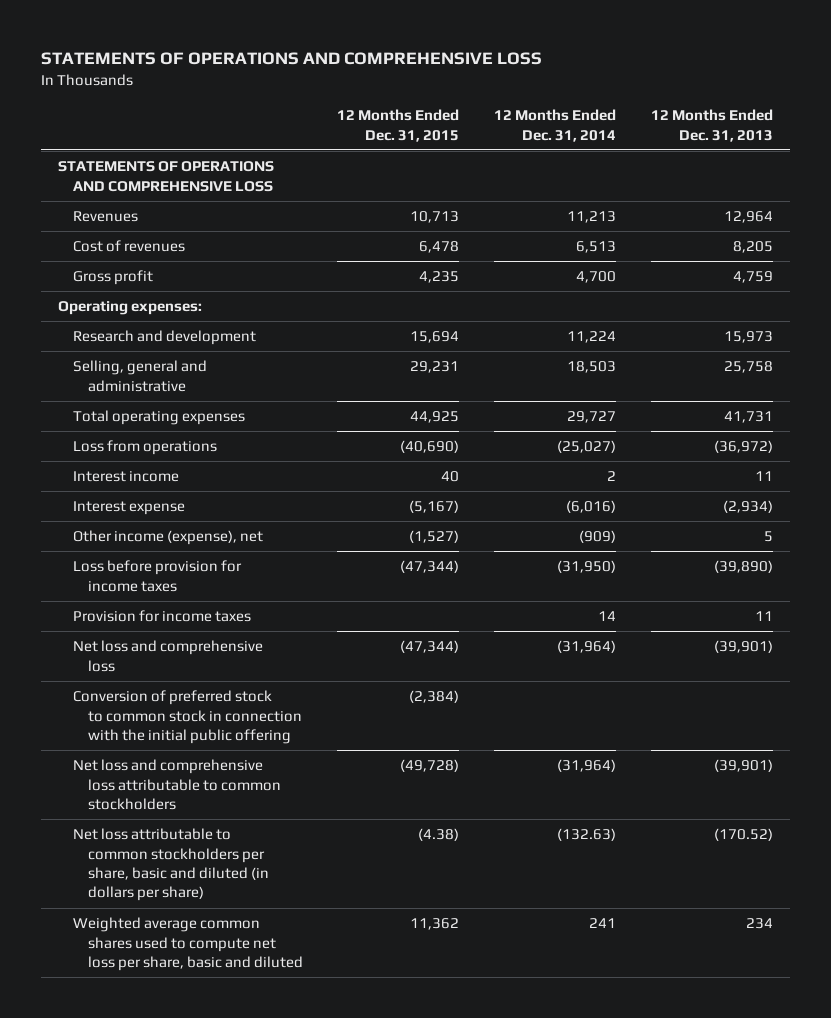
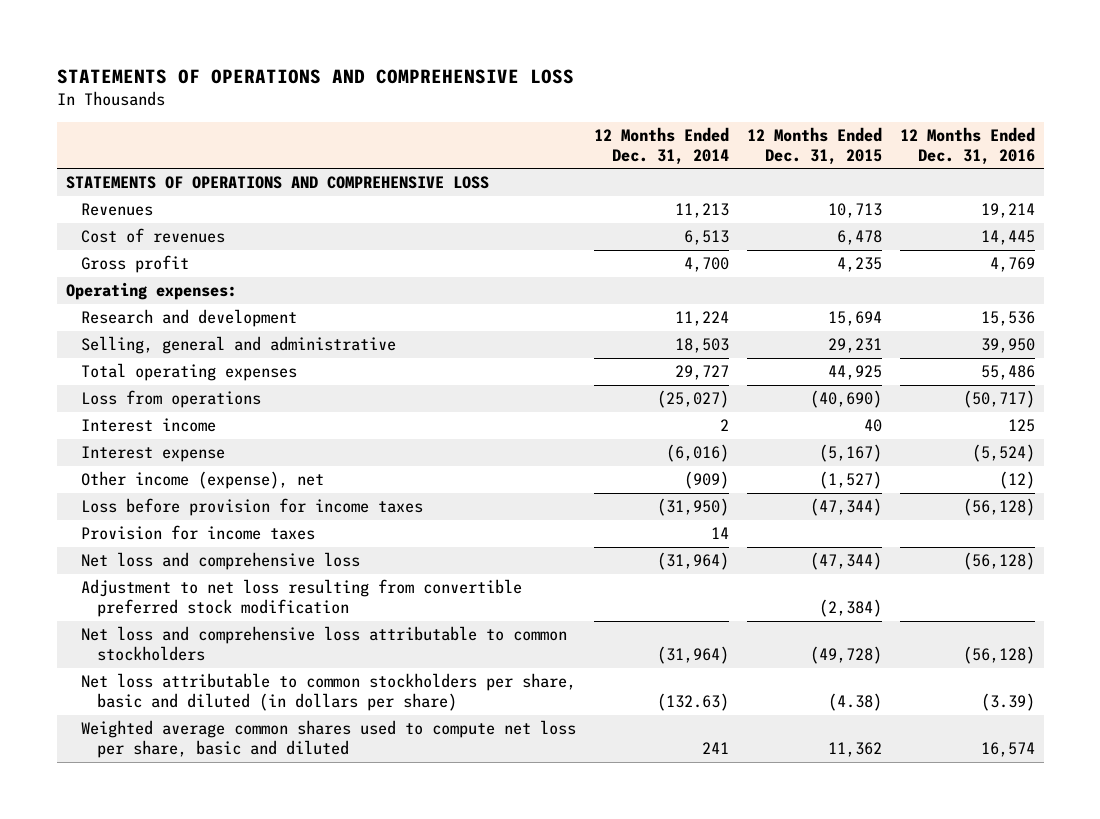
- | 12 Months Ended Dec. 31, 2015 | 12 Months Ended Dec. 31, 2014 | 12 Months Ended Dec. 31, 2013
+ | 12 Months Ended Dec. 31, 2014 | 12 Months Ended Dec. 31, 2015 | 12 Months Ended Dec. 31, 2016
- Conversion of preferred stock to common stock in connection with the initial public offering | (2,384) | |
+ Adjustment to net loss resulting from convertible preferred stock modification | | (2,384) |

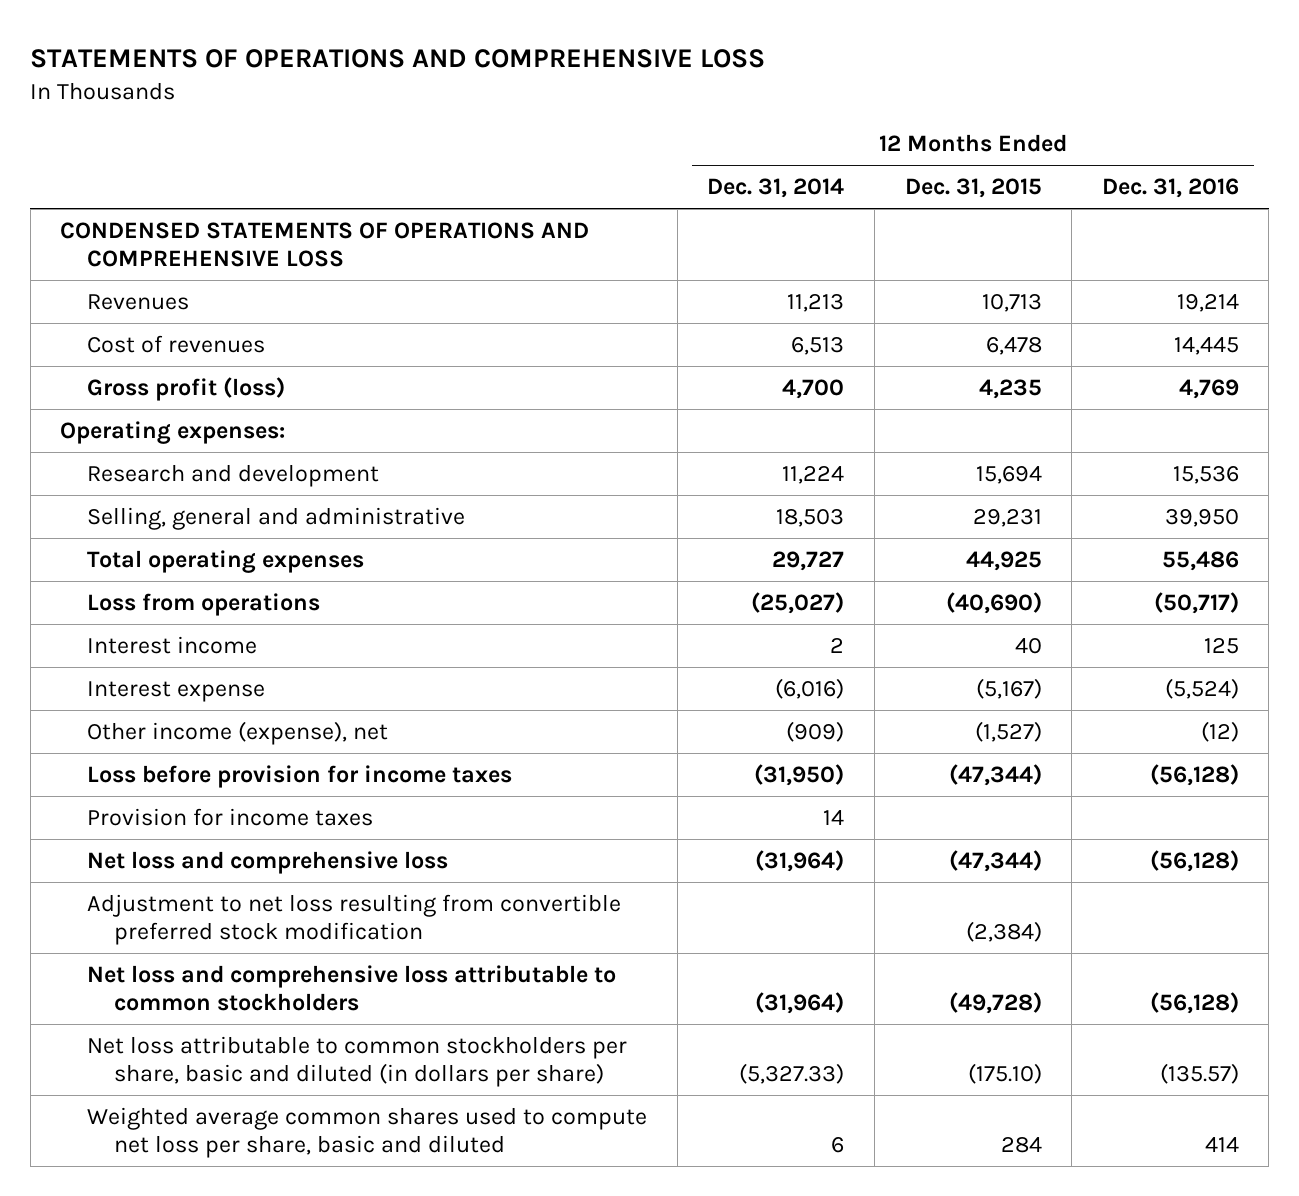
- STATEMENTS OF OPERATIONS AND COMPREHENSIVE LOSS
+ CONDENSED STATEMENTS OF OPERATIONS AND COMPREHENSIVE LOSS
- Gross profit | 4,700 | 4,235 | 4,769
+ Gross profit (loss) | 4,700 | 4,235 | 4,769
- Net loss attributable to common stockholders per share, basic and diluted (in dollars per share) | (132.63) | (4.38) | (3.39)
- Weighted average common shares used to compute net loss per share, basic and diluted | 241 | 11,362 | 16,574
+ Net loss attributable to common stockholders per share, basic and diluted (in dollars per share) | (5,327.33) | (175.10) | (135.57)
+ Weighted average common shares used to compute net loss per share, basic and diluted | 6 | 284 | 414

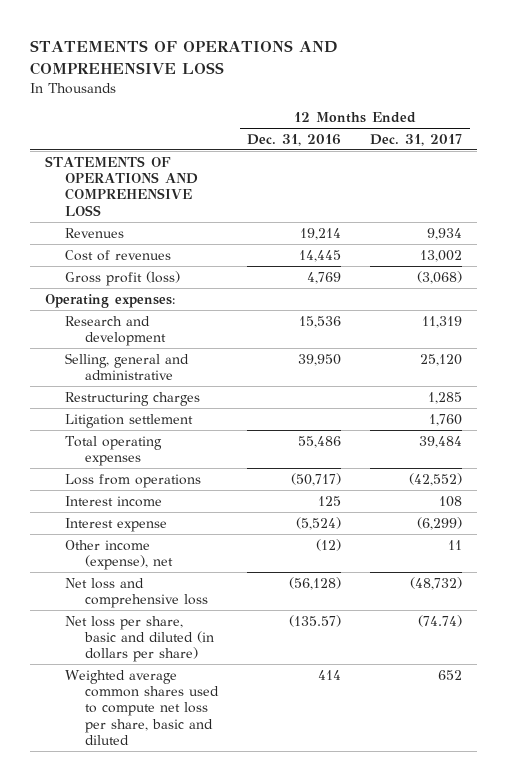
- | 12 Months Ended Dec. 31, 2014 | 12 Months Ended Dec. 31, 2015 | 12 Months Ended Dec. 31, 2016
+ | 12 Months Ended Dec. 31, 2016 | 12 Months Ended Dec. 31, 2017
- CONDENSED STATEMENTS OF OPERATIONS AND COMPREHENSIVE LOSS
+ STATEMENTS OF OPERATIONS AND COMPREHENSIVE LOSS
+ Restructuring charges | | 1,285
+ Litigation settlement | | 1,760
- Loss before provision for income taxes | (31,950) | (47,344) | (56,128)
- Provision for income taxes | 14 | |
- Adjustment to net loss resulting from convertible preferred stock modification | | (2,384) |
- Net loss and comprehensive loss attributable to common stockholders | (31,964) | (49,728) | (56,128)
- Net loss attributable to common stockholders per share, basic and diluted (in dollars per share) | (5,327.33) | (175.10) | (135.57)
+ Net loss per share, basic and diluted (in dollars per share) | (135.57) | (74.74)

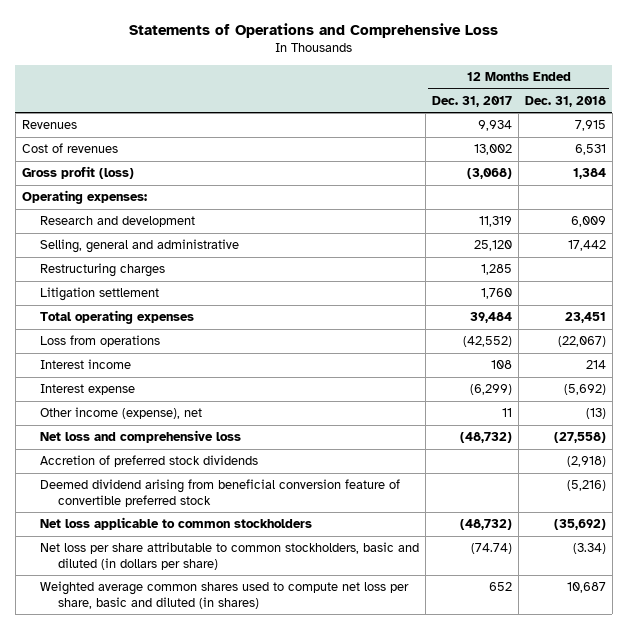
- STATEMENTS OF OPERATIONS AND COMPREHENSIVE LOSS
+ Statements of Operations and Comprehensive Loss
- | 12 Months Ended Dec. 31, 2016 | 12 Months Ended Dec. 31, 2017
+ | 12 Months Ended Dec. 31, 2017 | 12 Months Ended Dec. 31, 2018
- STATEMENTS OF OPERATIONS AND COMPREHENSIVE LOSS
- Net loss per share, basic and diluted (in dollars per share) | (135.57) | (74.74)
- Weighted average common shares used to compute net loss per share, basic and diluted | 414 | 652
+ Accretion of preferred stock dividends | | (2,918)
+ Deemed dividend arising from beneficial conversion feature of convertible preferred stock | | (5,216)
+ Net loss applicable to common stockholders | (48,732) | (35,692)
+ Net loss per share attributable to common stockholders, basic and diluted (in dollars per share) | (74.74) | (3.34)
+ Weighted average common shares used to compute net loss per share, basic and diluted (in shares) | 652 | 10,687

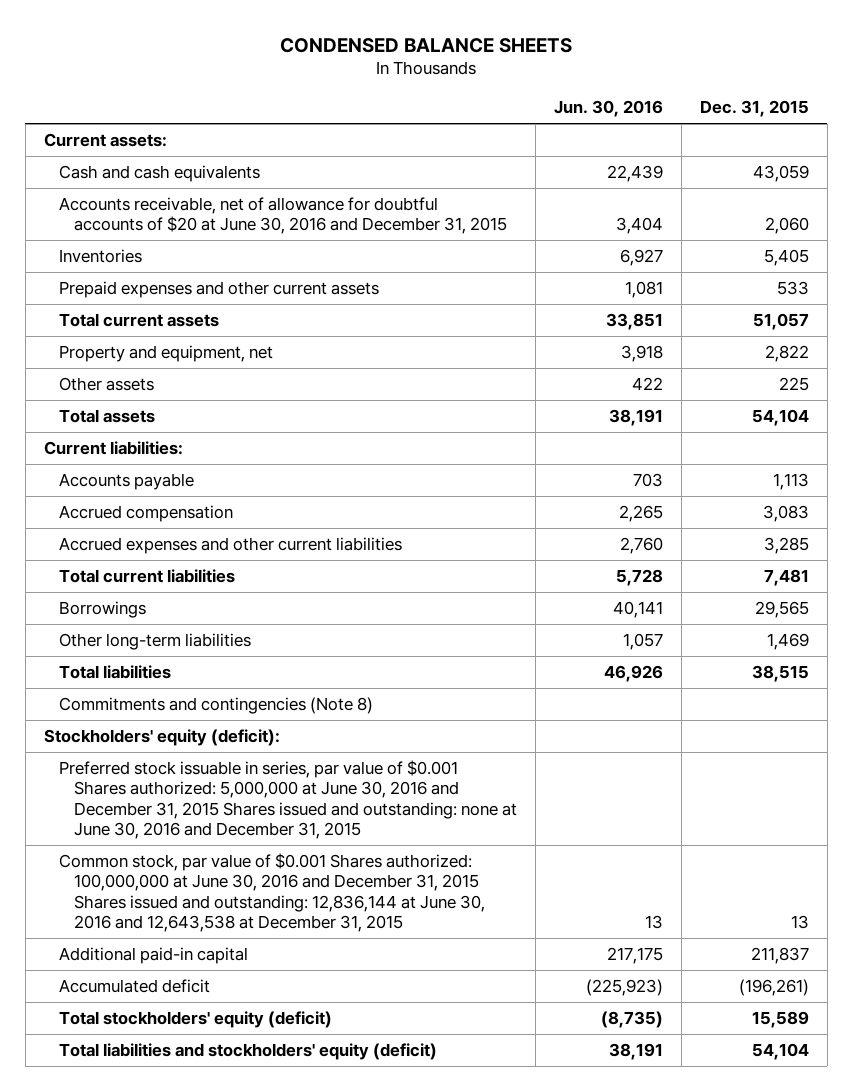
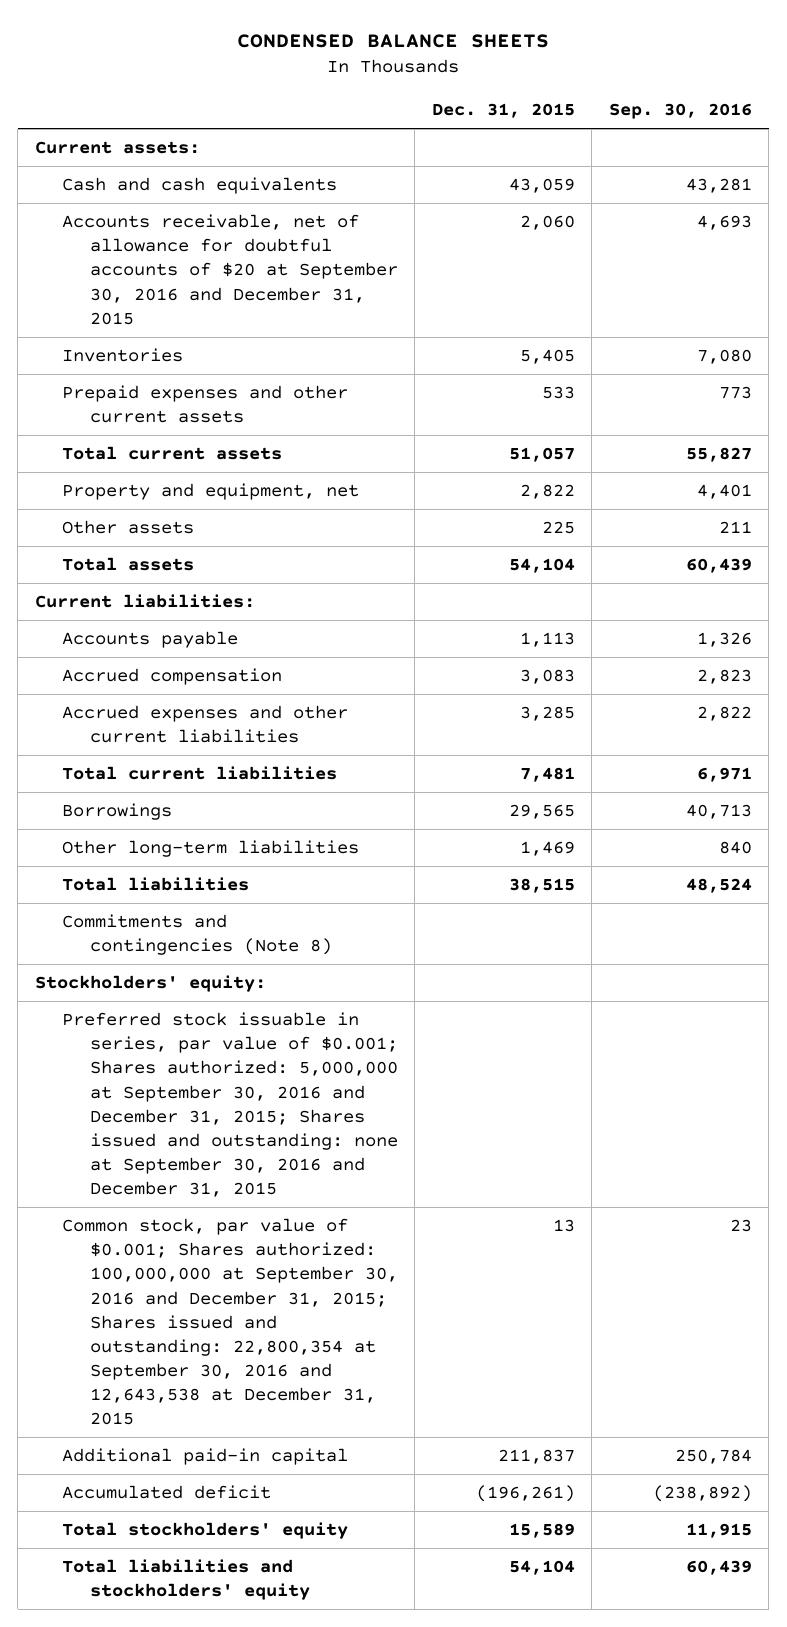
- | Jun. 30, 2016 | Dec. 31, 2015
+ | Dec. 31, 2015 | Sep. 30, 2016
- Accounts receivable, net of allowance for doubtful accounts of $20 at June 30, 2016 and December 31, 2015 | 3,404 | 2,060
+ Accounts receivable, net of allowance for doubtful accounts of $20 at September 30, 2016 and December 31, 2015 | 2,060 | 4,693
- Stockholders' equity (deficit):
- Preferred stock issuable in series, par value of $0.001 Shares authorized: 5,000,000 at June 30, 2016 and December 31, 2015 Shares issued and outstanding: none at June 30, 2016 and December 31, 2015
- Common stock, par value of $0.001 Shares authorized: 100,000,000 at June 30, 2016 and December 31, 2015 Shares issued and outstanding: 12,836,144 at June 30, 2016 and 12,643,538 at December 31, 2015 | 13 | 13
+ Stockholders' equity:
+ Preferred stock issuable in series, par value of $0.001; Shares authorized: 5,000,000 at September 30, 2016 and December 31, 2015; Shares issued and outstanding: none at September 30, 2016 and December 31, 2015
+ Common stock, par value of $0.001; Shares authorized: 100,000,000 at September 30, 2016 and December 31, 2015; Shares issued and outstanding: 22,800,354 at September 30, 2016 and 12,643,538 at December 31, 2015 | 13 | 23
- Total stockholders' equity (deficit) | (8,735) | 15,589
- Total liabilities and stockholders' equity (deficit) | 38,191 | 54,104
+ Total stockholders' equity | 15,589 | 11,915
+ Total liabilities and stockholders' equity | 54,104 | 60,439

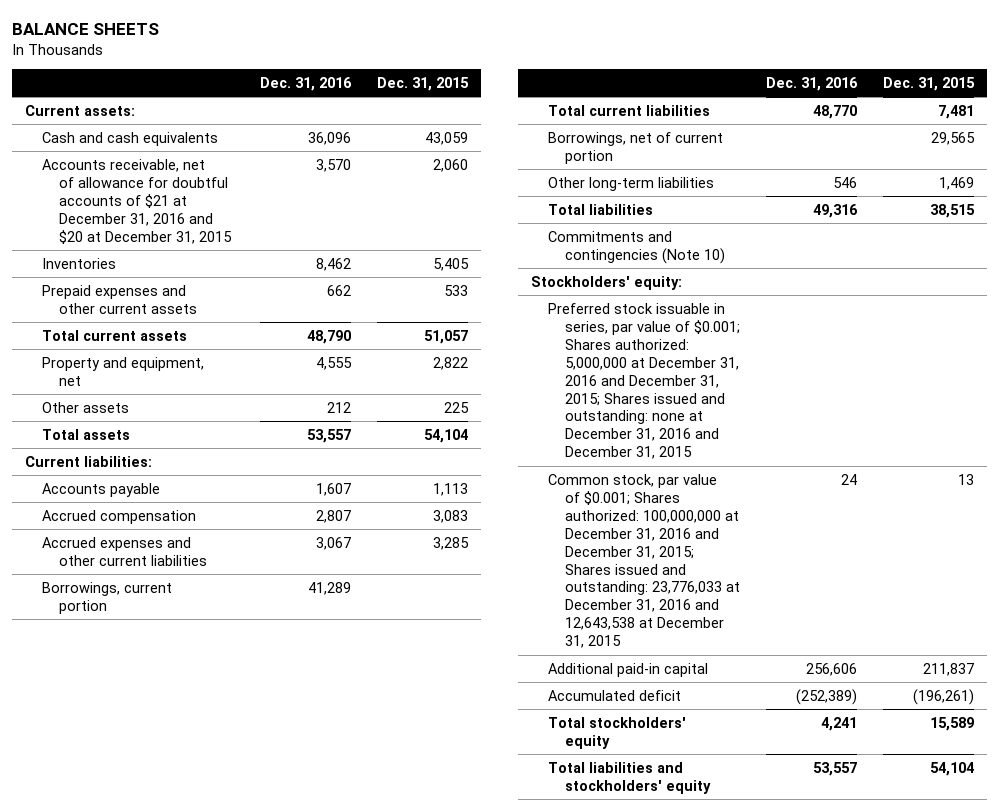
- CONDENSED BALANCE SHEETS
+ BALANCE SHEETS
- | Dec. 31, 2015 | Sep. 30, 2016
+ | Dec. 31, 2016 | Dec. 31, 2015
- Accounts receivable, net of allowance for doubtful accounts of $20 at September 30, 2016 and December 31, 2015 | 2,060 | 4,693
+ Accounts receivable, net of allowance for doubtful accounts of $21 at December 31, 2016 and $20 at December 31, 2015 | 3,570 | 2,060
+ Borrowings, current portion | 41,289 |
- Borrowings | 29,565 | 40,713
+ Borrowings, net of current portion | | 29,565
- Commitments and contingencies (Note 8)
+ Commitments and contingencies (Note 10)
- Preferred stock issuable in series, par value of $0.001; Shares authorized: 5,000,000 at September 30, 2016 and December 31, 2015; Shares issued and outstanding: none at September 30, 2016 and December 31, 2015
- Common stock, par value of $0.001; Shares authorized: 100,000,000 at September 30, 2016 and December 31, 2015; Shares issued and outstanding: 22,800,354 at September 30, 2016 and 12,643,538 at December 31, 2015 | 13 | 23
+ Preferred stock issuable in series, par value of $0.001; Shares authorized: 5,000,000 at December 31, 2016 and December 31, 2015; Shares issued and outstanding: none at December 31, 2016 and December 31, 2015
+ Common stock, par value of $0.001; Shares authorized: 100,000,000 at December 31, 2016 and December 31, 2015; Shares issued and outstanding: 23,776,033 at December 31, 2016 and 12,643,538 at December 31, 2015 | 24 | 13

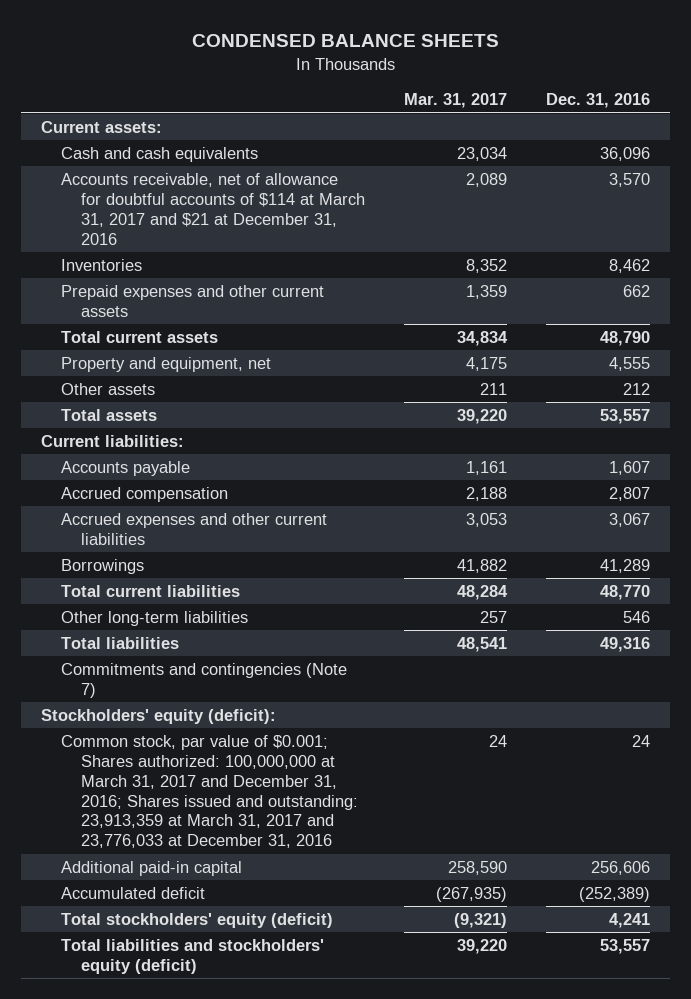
- BALANCE SHEETS
+ CONDENSED BALANCE SHEETS
- | Dec. 31, 2016 | Dec. 31, 2015
+ | Mar. 31, 2017 | Dec. 31, 2016
- Accounts receivable, net of allowance for doubtful accounts of $21 at December 31, 2016 and $20 at December 31, 2015 | 3,570 | 2,060
+ Accounts receivable, net of allowance for doubtful accounts of $114 at March 31, 2017 and $21 at December 31, 2016 | 2,089 | 3,570
- Borrowings, current portion | 41,289 |
+ Borrowings | 41,882 | 41,289
- Borrowings, net of current portion | | 29,565
- Commitments and contingencies (Note 10)
- Stockholders' equity:
- Preferred stock issuable in series, par value of $0.001; Shares authorized: 5,000,000 at December 31, 2016 and December 31, 2015; Shares issued and outstanding: none at December 31, 2016 and December 31, 2015
- Common stock, par value of $0.001; Shares authorized: 100,000,000 at December 31, 2016 and December 31, 2015; Shares issued and outstanding: 23,776,033 at December 31, 2016 and 12,643,538 at December 31, 2015 | 24 | 13
+ Commitments and contingencies (Note 7)
+ Stockholders' equity (deficit):
+ Common stock, par value of $0.001; Shares authorized: 100,000,000 at March 31, 2017 and December 31, 2016; Shares issued and outstanding: 23,913,359 at March 31, 2017 and 23,776,033 at December 31, 2016 | 24 | 24
- Total stockholders' equity | 4,241 | 15,589
- Total liabilities and stockholders' equity | 53,557 | 54,104
+ Total stockholders' equity (deficit) | (9,321) | 4,241
+ Total liabilities and stockholders' equity (deficit) | 39,220 | 53,557

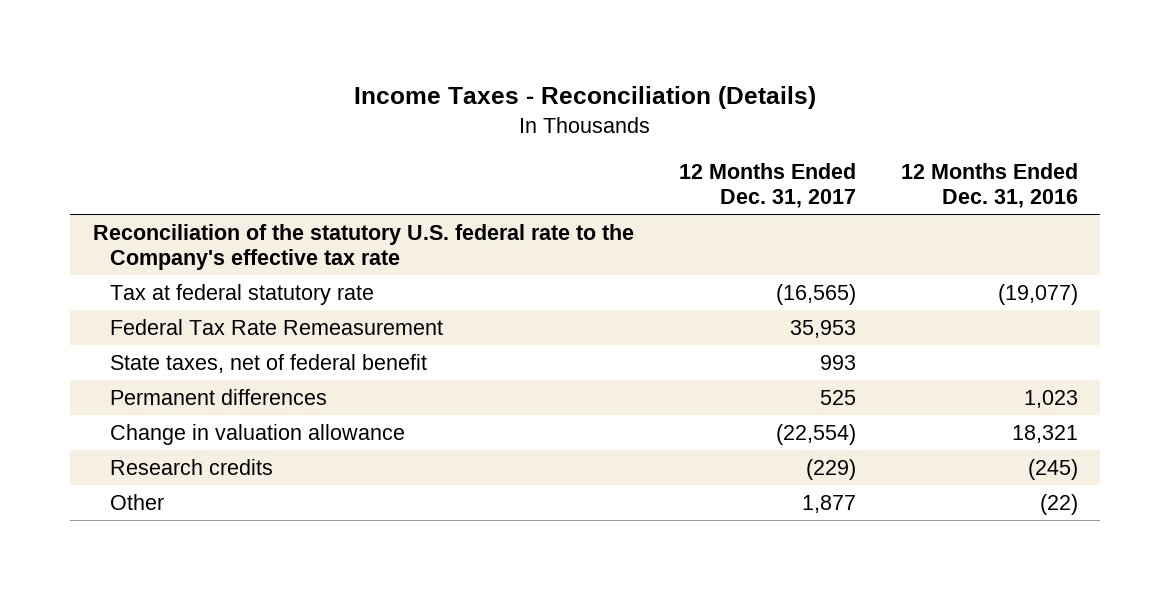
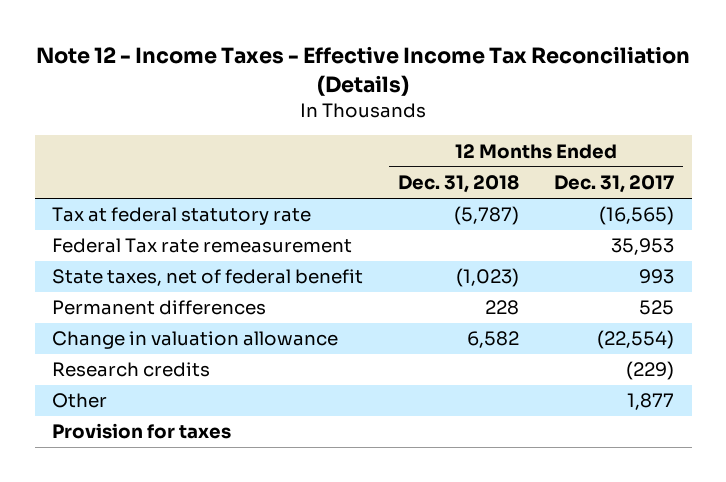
- Income Taxes - Reconciliation (Details)
+ Note 12 - Income Taxes - Effective Income Tax Reconciliation (Details)
- | 12 Months Ended Dec. 31, 2017 | 12 Months Ended Dec. 31, 2016
+ | 12 Months Ended Dec. 31, 2018 | 12 Months Ended Dec. 31, 2017
- Reconciliation of the statutory U.S. federal rate to the Company's effective tax rate
- Federal Tax Rate Remeasurement | 35,953 |
+ Federal Tax rate remeasurement | | 35,953
+ Provision for taxes

